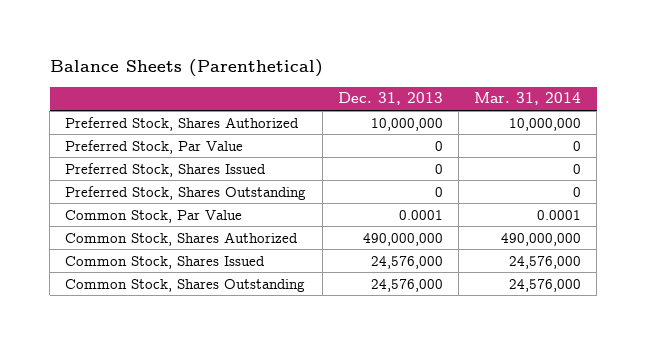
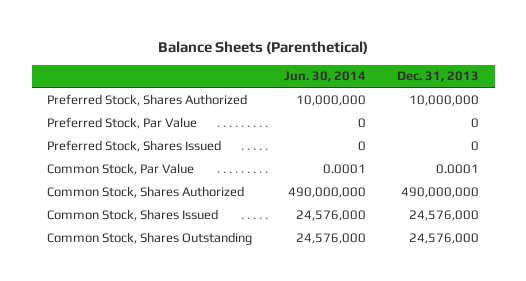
- | Dec. 31, 2013 | Mar. 31, 2014
+ | Jun. 30, 2014 | Dec. 31, 2013
- Preferred Stock, Shares Outstanding | 0 | 0

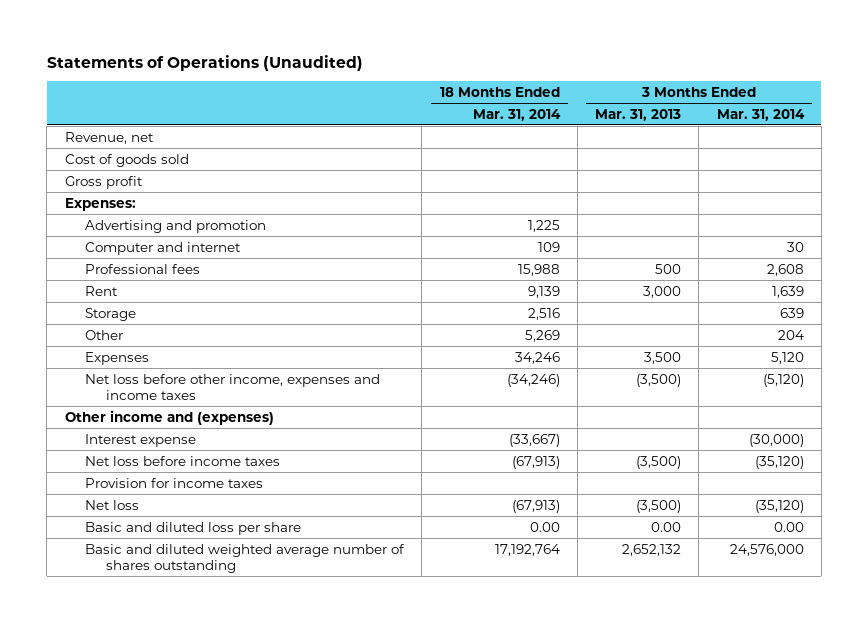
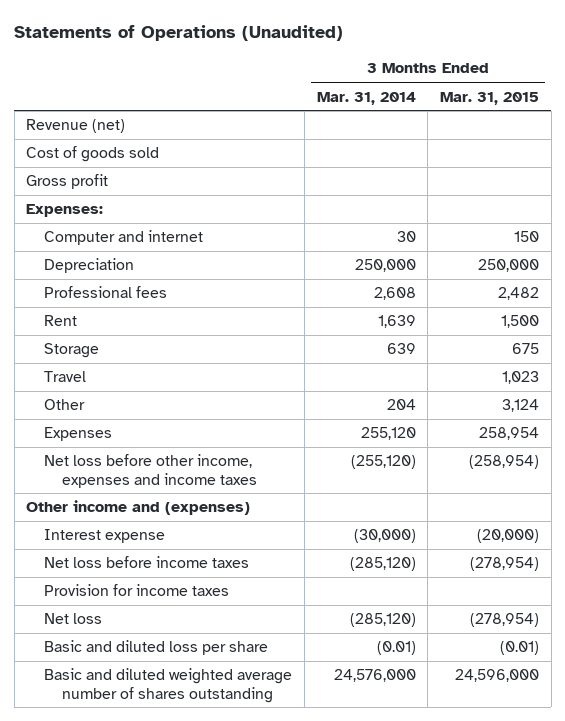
- | 18 Months Ended Mar. 31, 2014 | 3 Months Ended Mar. 31, 2013 | 3 Months Ended Mar. 31, 2014
+ | 3 Months Ended Mar. 31, 2014 | 3 Months Ended Mar. 31, 2015
- Revenue, net
+ Revenue (net)
- Advertising and promotion | 1,225 | |
+ Depreciation | 250,000 | 250,000
+ Travel | | 1,023
- Expenses | 34,246 | 3,500 | 5,120
- Net loss before other income, expenses and income taxes | (34,246) | (3,500) | (5,120)
+ Expenses | 255,120 | 258,954
+ Net loss before other income, expenses and income taxes | (255,120) | (258,954)
- Net loss before income taxes | (67,913) | (3,500) | (35,120)
+ Net loss before income taxes | (285,120) | (278,954)
- Net loss | (67,913) | (3,500) | (35,120)
- Basic and diluted loss per share | 0.00 | 0.00 | 0.00
+ Net loss | (285,120) | (278,954)
+ Basic and diluted loss per share | (0.01) | (0.01)

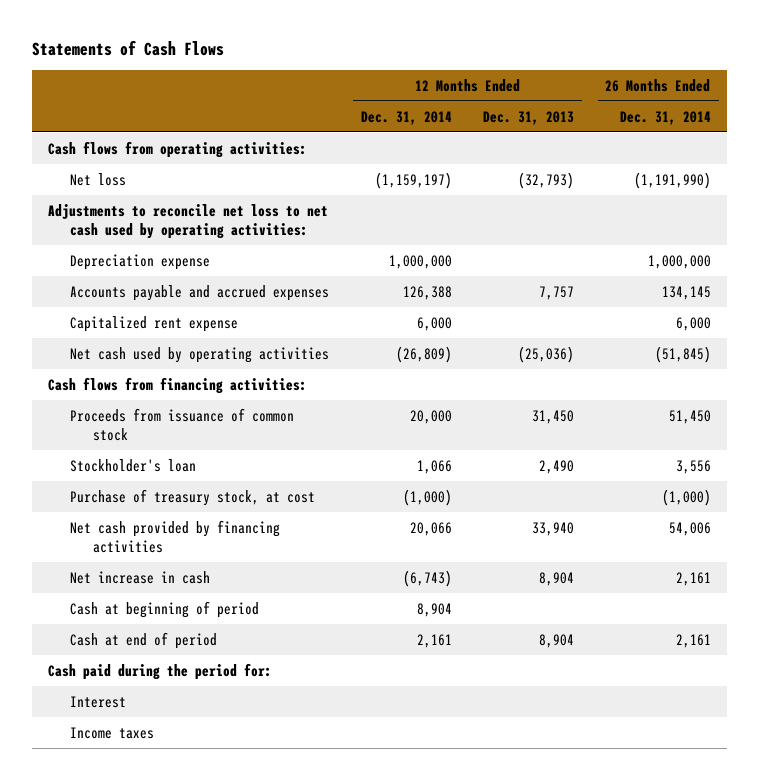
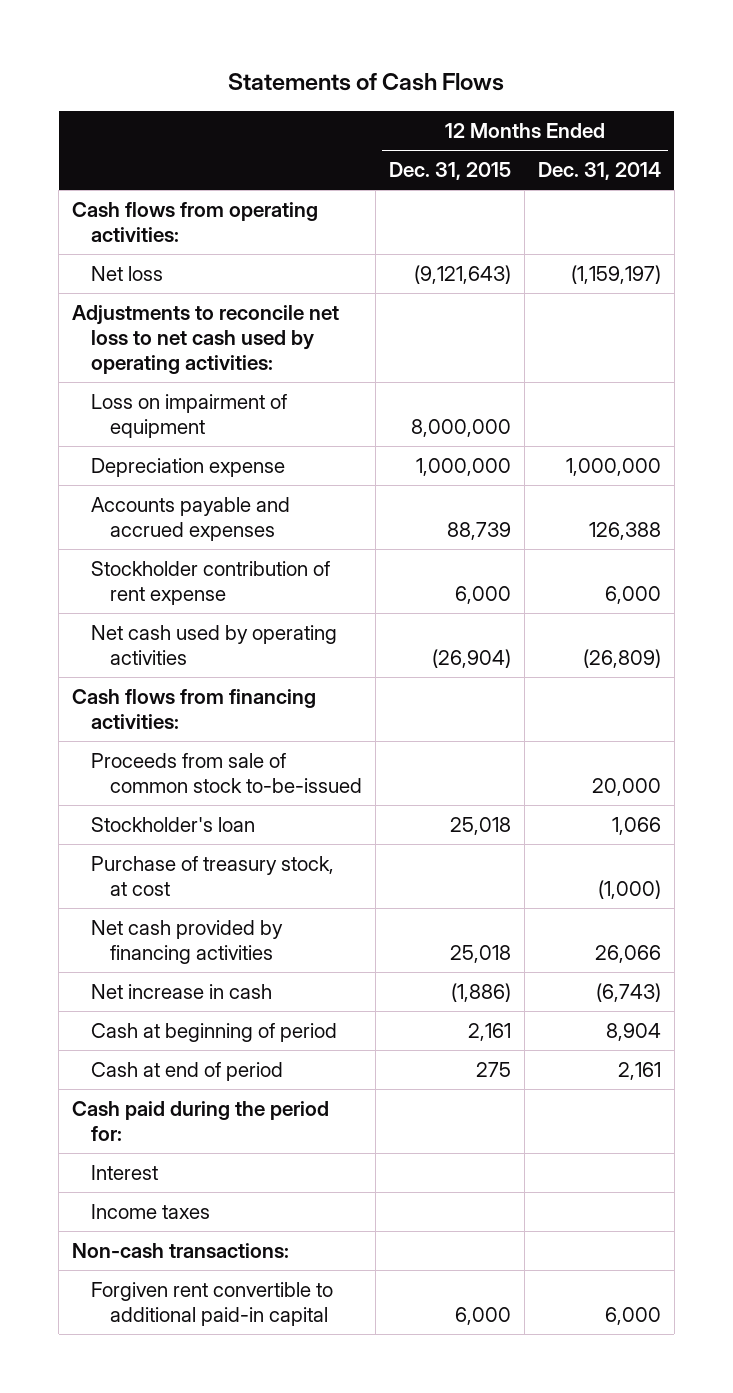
- | 12 Months Ended Dec. 31, 2014 | 12 Months Ended Dec. 31, 2013 | 26 Months Ended Dec. 31, 2014
+ | 12 Months Ended Dec. 31, 2015 | 12 Months Ended Dec. 31, 2014
+ Loss on impairment of equipment | 8,000,000 |
- Capitalized rent expense | 6,000 | | 6,000
+ Stockholder contribution of rent expense | 6,000 | 6,000
- Proceeds from issuance of common stock | 20,000 | 31,450 | 51,450
+ Proceeds from sale of common stock to-be-issued | | 20,000
- Net cash provided by financing activities | 20,066 | 33,940 | 54,006
+ Net cash provided by financing activities | 25,018 | 26,066
+ Non-cash transactions:
+ Forgiven rent convertible to additional paid-in capital | 6,000 | 6,000

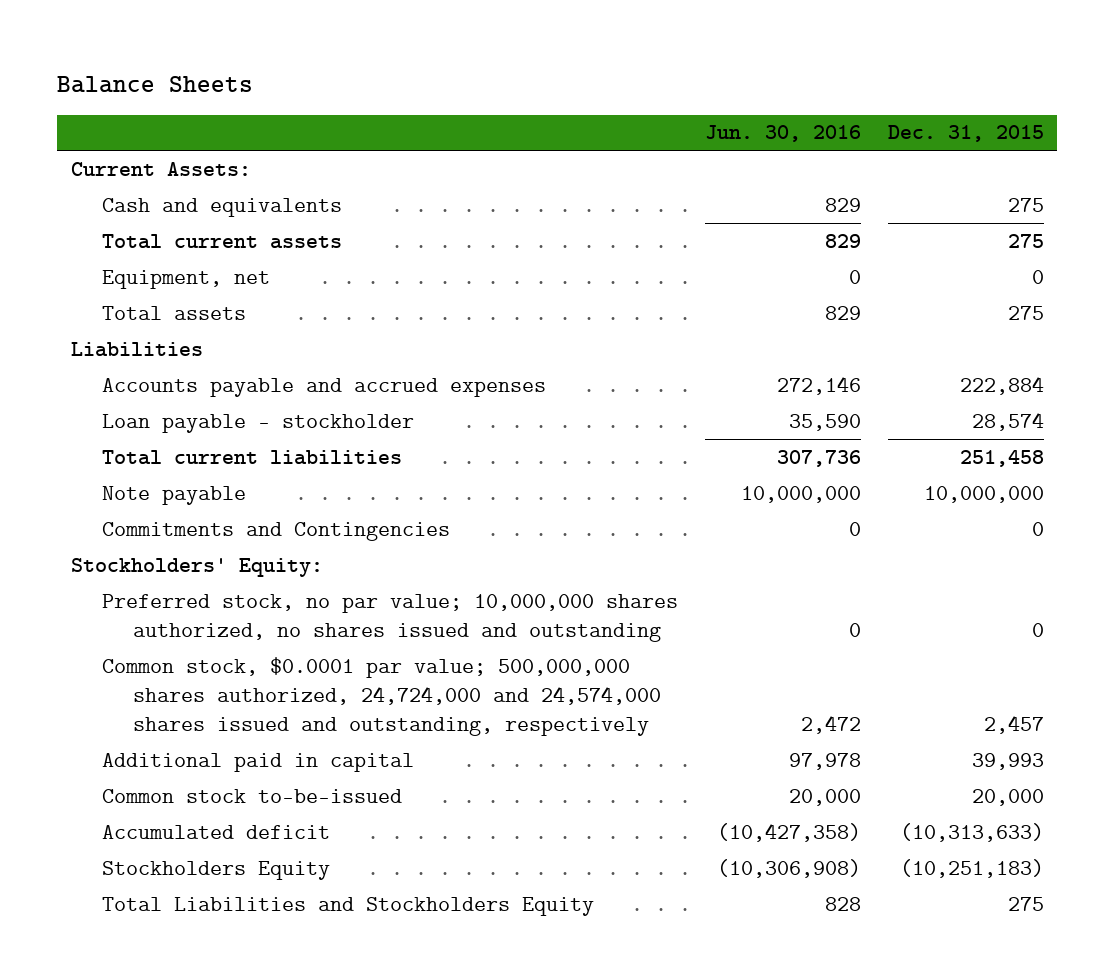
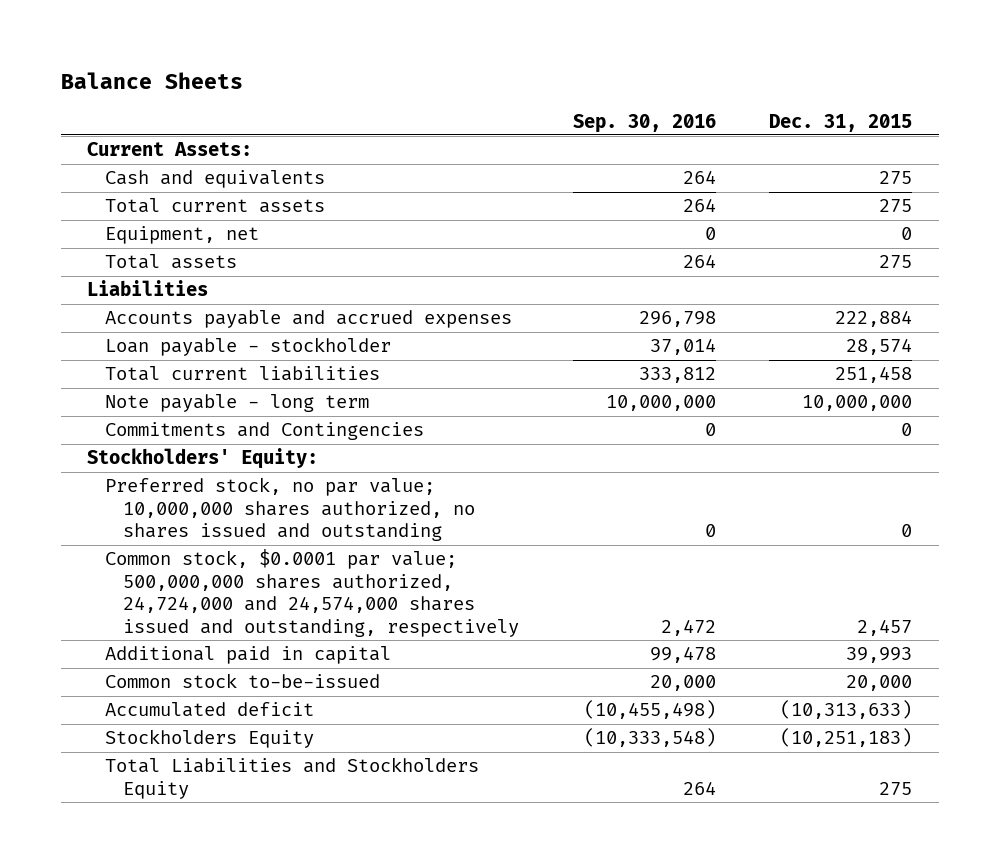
- | Jun. 30, 2016 | Dec. 31, 2015
+ | Sep. 30, 2016 | Dec. 31, 2015
- Note payable | 10,000,000 | 10,000,000
+ Note payable - long term | 10,000,000 | 10,000,000

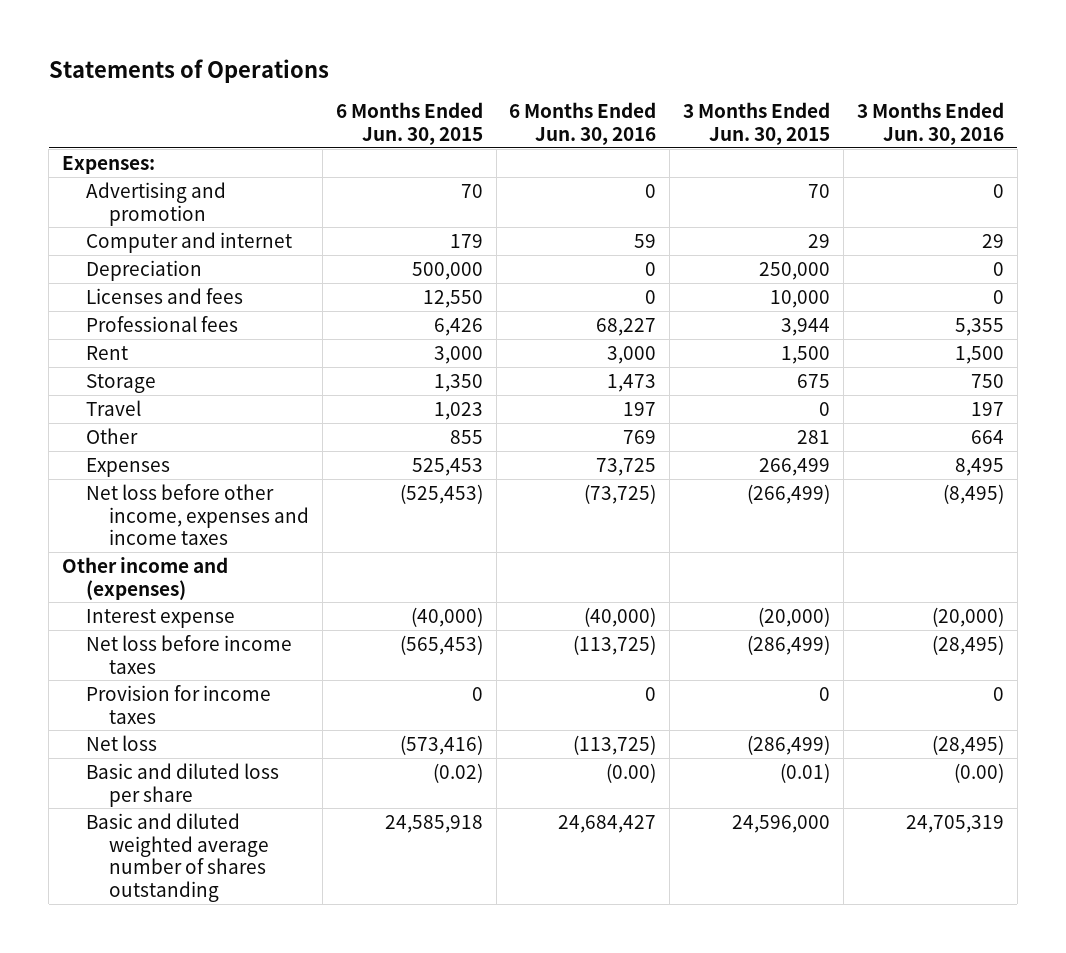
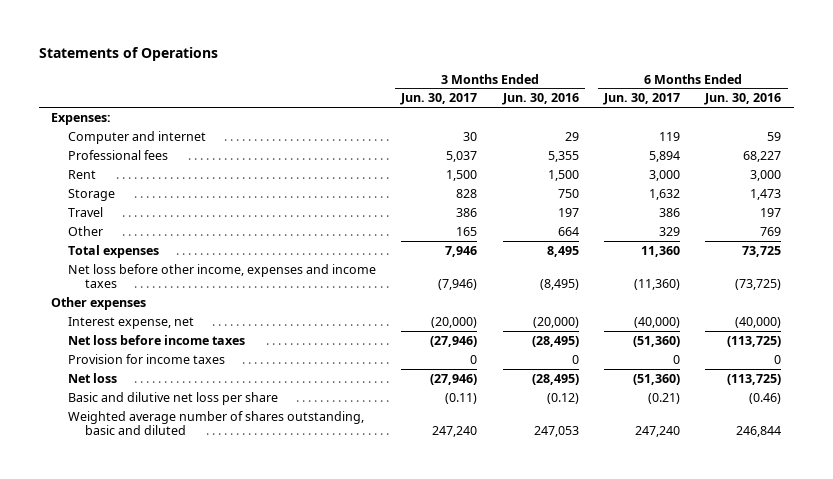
- | 6 Months Ended Jun. 30, 2015 | 6 Months Ended Jun. 30, 2016 | 3 Months Ended Jun. 30, 2015 | 3 Months Ended Jun. 30, 2016
+ | 3 Months Ended Jun. 30, 2017 | 3 Months Ended Jun. 30, 2016 | 6 Months Ended Jun. 30, 2017 | 6 Months Ended Jun. 30, 2016
- Advertising and promotion | 70 | 0 | 70 | 0
- Depreciation | 500,000 | 0 | 250,000 | 0
- Licenses and fees | 12,550 | 0 | 10,000 | 0
- Expenses | 525,453 | 73,725 | 266,499 | 8,495
+ Total expenses | 7,946 | 8,495 | 11,360 | 73,725
- Other income and (expenses)
- Interest expense | (40,000) | (40,000) | (20,000) | (20,000)
+ Other expenses
+ Interest expense, net | (20,000) | (20,000) | (40,000) | (40,000)
- Basic and diluted loss per share | (0.02) | (0.00) | (0.01) | (0.00)
- Basic and diluted weighted average number of shares outstanding | 24,585,918 | 24,684,427 | 24,596,000 | 24,705,319
+ Basic and dilutive net loss per share | (0.11) | (0.12) | (0.21) | (0.46)
+ Weighted average number of shares outstanding, basic and diluted | 247,240 | 247,053 | 247,240 | 246,844

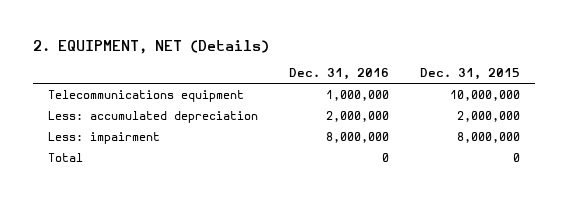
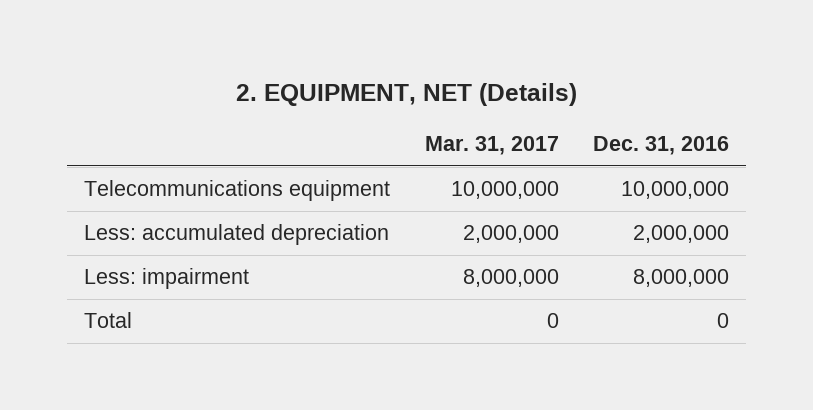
- | Dec. 31, 2016 | Dec. 31, 2015
+ | Mar. 31, 2017 | Dec. 31, 2016
- Telecommunications equipment | 1,000,000 | 10,000,000
+ Telecommunications equipment | 10,000,000 | 10,000,000

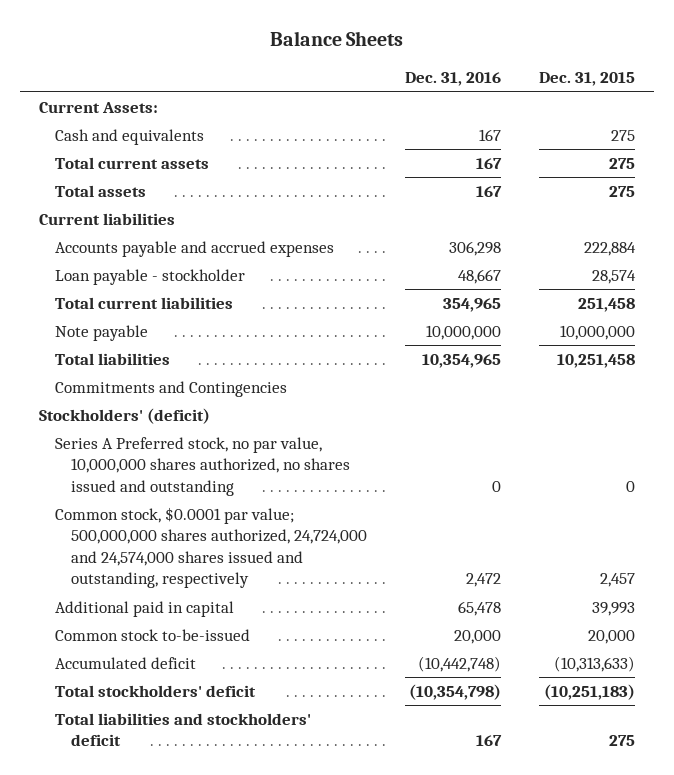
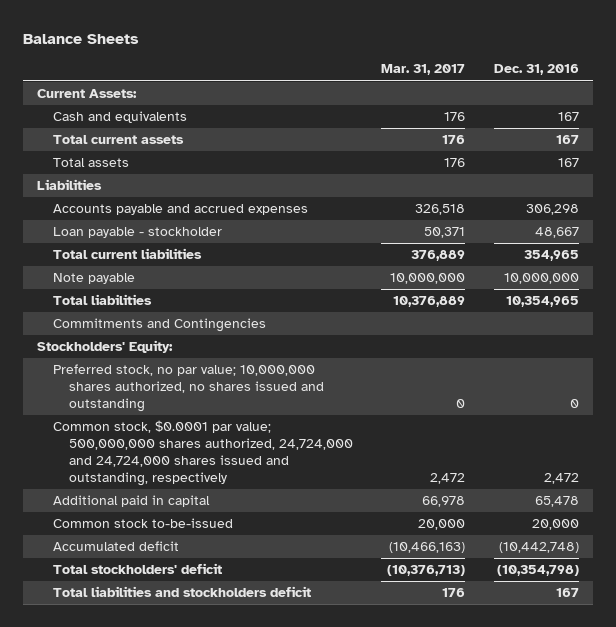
- | Dec. 31, 2016 | Dec. 31, 2015
+ | Mar. 31, 2017 | Dec. 31, 2016
- Current liabilities
+ Liabilities
- Stockholders' (deficit)
- Series A Preferred stock, no par value, 10,000,000 shares authorized, no shares issued and outstanding | 0 | 0
- Common stock, $0.0001 par value; 500,000,000 shares authorized, 24,724,000 and 24,574,000 shares issued and outstanding, respectively | 2,472 | 2,457
+ Stockholders' Equity:
+ Preferred stock, no par value; 10,000,000 shares authorized, no shares issued and outstanding | 0 | 0
+ Common stock, $0.0001 par value; 500,000,000 shares authorized, 24,724,000 and 24,724,000 shares issued and outstanding, respectively | 2,472 | 2,472
- Total liabilities and stockholders' deficit | 167 | 275
+ Total liabilities and stockholders deficit | 176 | 167

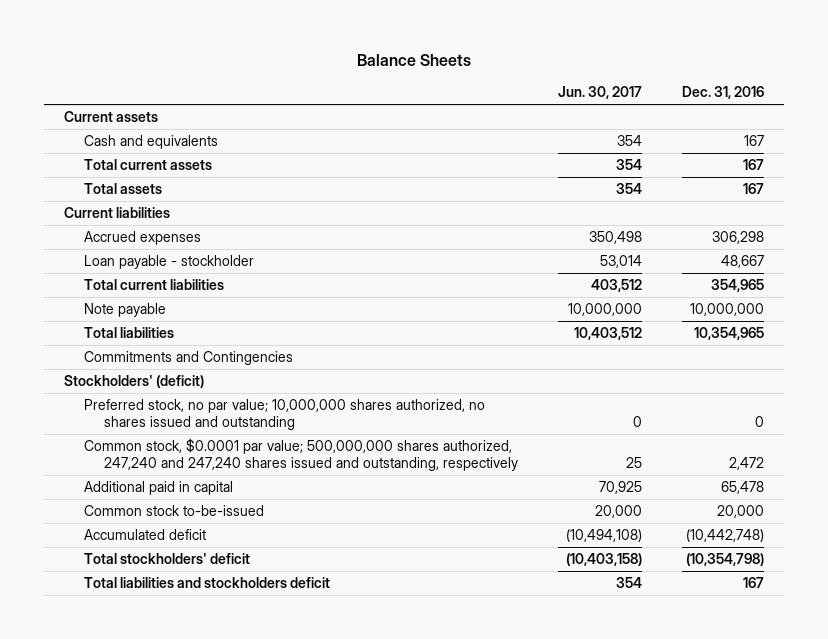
- | Mar. 31, 2017 | Dec. 31, 2016
+ | Jun. 30, 2017 | Dec. 31, 2016
- Current Assets:
+ Current assets
- Liabilities
- Accounts payable and accrued expenses | 326,518 | 306,298
+ Current liabilities
+ Accrued expenses | 350,498 | 306,298
- Stockholders' Equity:
+ Stockholders' (deficit)
- Common stock, $0.0001 par value; 500,000,000 shares authorized, 24,724,000 and 24,724,000 shares issued and outstanding, respectively | 2,472 | 2,472
+ Common stock, $0.0001 par value; 500,000,000 shares authorized, 247,240 and 247,240 shares issued and outstanding, respectively | 25 | 2,472

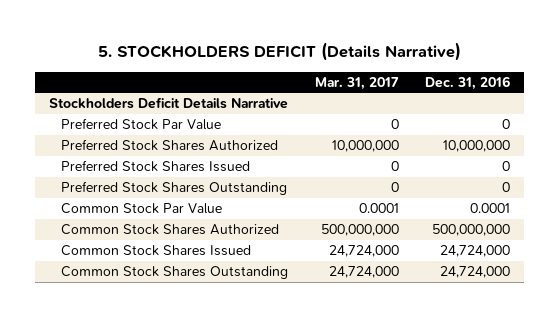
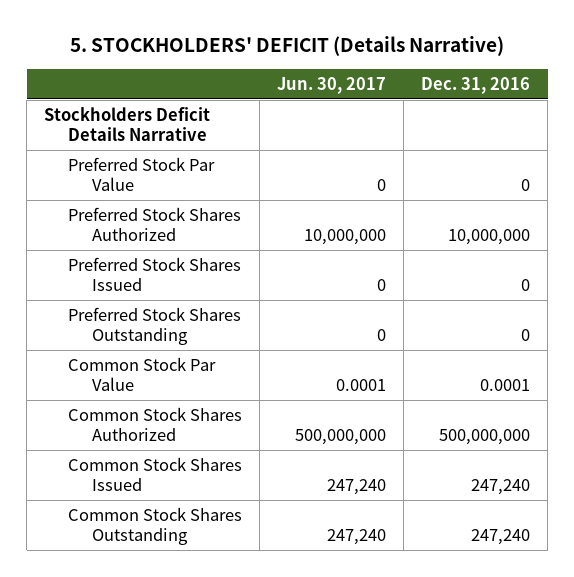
- 5. STOCKHOLDERS DEFICIT (Details Narrative)
+ 5. STOCKHOLDERS' DEFICIT (Details Narrative)
- | Mar. 31, 2017 | Dec. 31, 2016
+ | Jun. 30, 2017 | Dec. 31, 2016
- Common Stock Shares Issued | 24,724,000 | 24,724,000
- Common Stock Shares Outstanding | 24,724,000 | 24,724,000
+ Common Stock Shares Issued | 247,240 | 247,240
+ Common Stock Shares Outstanding | 247,240 | 247,240

